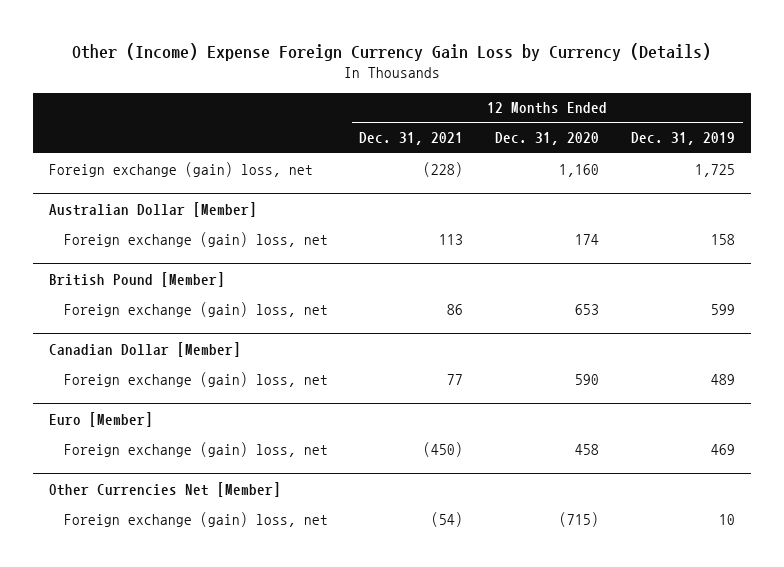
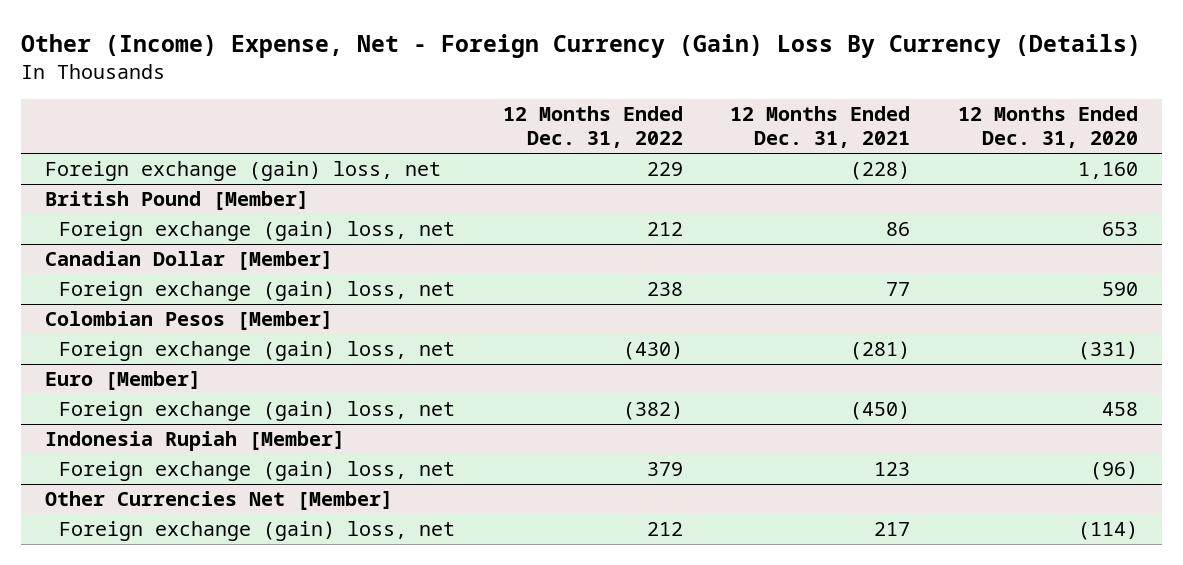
- Other (Income) Expense Foreign Currency Gain Loss by Currency (Details)
+ Other (Income) Expense, Net - Foreign Currency (Gain) Loss By Currency (Details)
- | 12 Months Ended Dec. 31, 2021 | 12 Months Ended Dec. 31, 2020 | 12 Months Ended Dec. 31, 2019
+ | 12 Months Ended Dec. 31, 2022 | 12 Months Ended Dec. 31, 2021 | 12 Months Ended Dec. 31, 2020
- Australian Dollar [Member]
- Foreign exchange (gain) loss, net | 113 | 174 | 158
+ Colombian Pesos [Member]
+ Foreign exchange (gain) loss, net | (430) | (281) | (331)
+ Indonesia Rupiah [Member]
+ Foreign exchange (gain) loss, net | 379 | 123 | (96)
@ Other Currencies Net [Member]
- Foreign exchange (gain) loss, net | (54) | (715) | 10
+ Foreign exchange (gain) loss, net | 212 | 217 | (114)

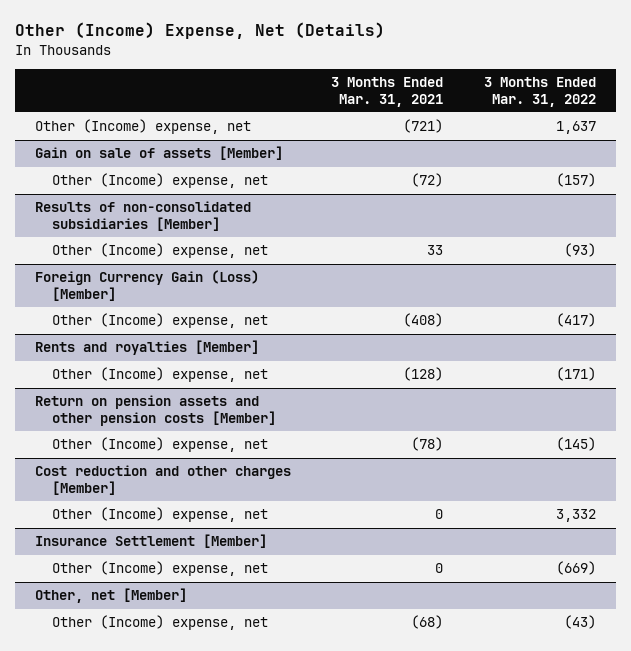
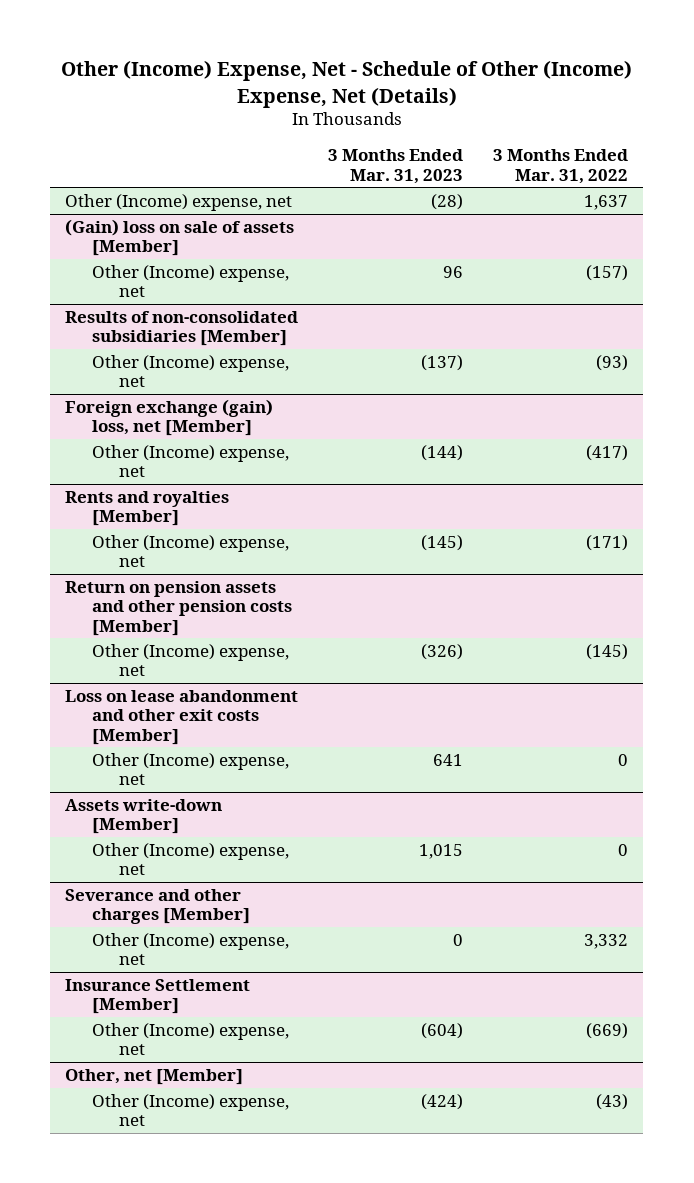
- Other (Income) Expense, Net (Details)
+ Other (Income) Expense, Net - Schedule of Other (Income) Expense, Net (Details)
- | 3 Months Ended Mar. 31, 2021 | 3 Months Ended Mar. 31, 2022
+ | 3 Months Ended Mar. 31, 2023 | 3 Months Ended Mar. 31, 2022
- Gain on sale of assets [Member]
+ (Gain) loss on sale of assets [Member]
- Foreign Currency Gain (Loss) [Member]
+ Foreign exchange (gain) loss, net [Member]
- Cost reduction and other charges [Member]
+ Loss on lease abandonment and other exit costs [Member]
+ Other (Income) expense, net | 641 | 0
+ Assets write-down [Member]
+ Other (Income) expense, net | 1,015 | 0
+ Severance and other charges [Member]

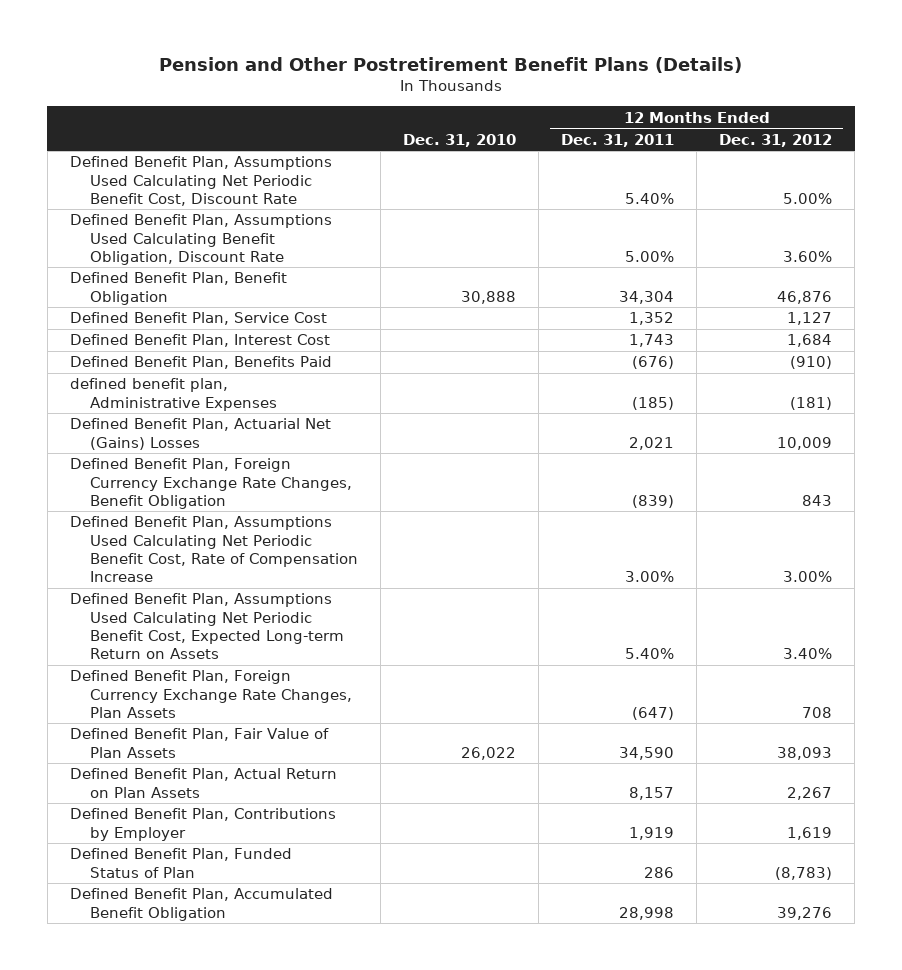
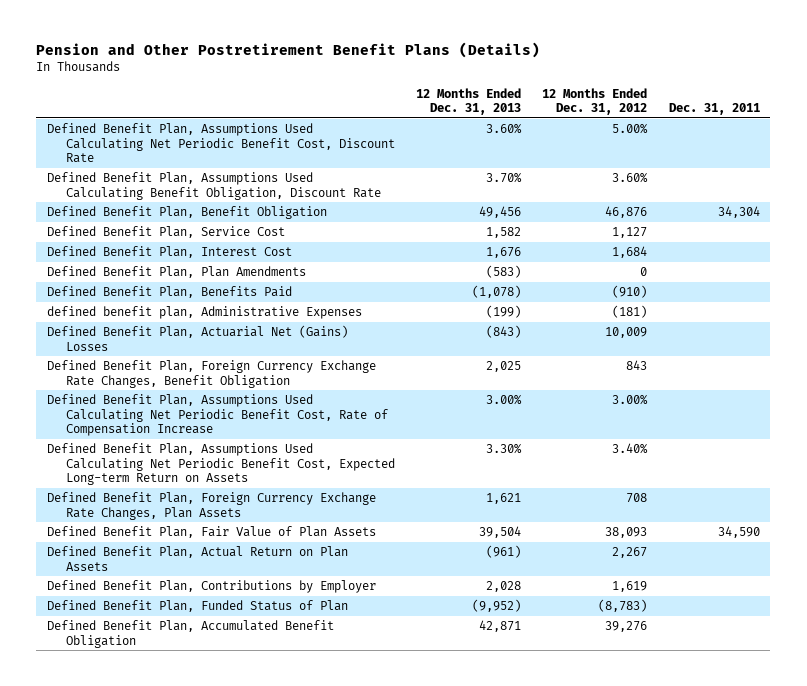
- | Dec. 31, 2010 | 12 Months Ended Dec. 31, 2011 | 12 Months Ended Dec. 31, 2012
+ | 12 Months Ended Dec. 31, 2013 | 12 Months Ended Dec. 31, 2012 | Dec. 31, 2011
+ Defined Benefit Plan, Plan Amendments | (583) | 0 |

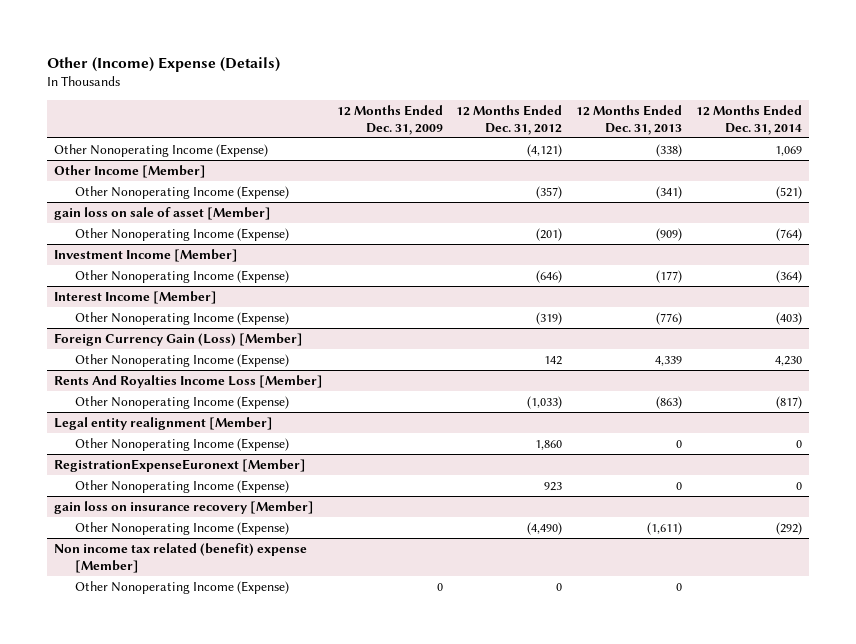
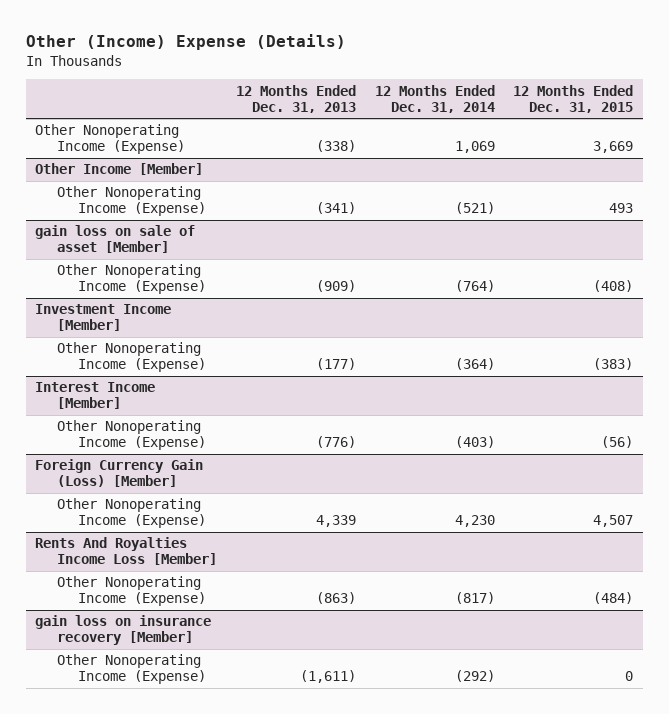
- | 12 Months Ended Dec. 31, 2009 | 12 Months Ended Dec. 31, 2012 | 12 Months Ended Dec. 31, 2013 | 12 Months Ended Dec. 31, 2014
+ | 12 Months Ended Dec. 31, 2013 | 12 Months Ended Dec. 31, 2014 | 12 Months Ended Dec. 31, 2015
- Legal entity realignment [Member]
- Other Nonoperating Income (Expense) | | 1,860 | 0 | 0
- RegistrationExpenseEuronext [Member]
- Other Nonoperating Income (Expense) | | 923 | 0 | 0
- Non income tax related (benefit) expense [Member]
- Other Nonoperating Income (Expense) | 0 | 0 | 0 |

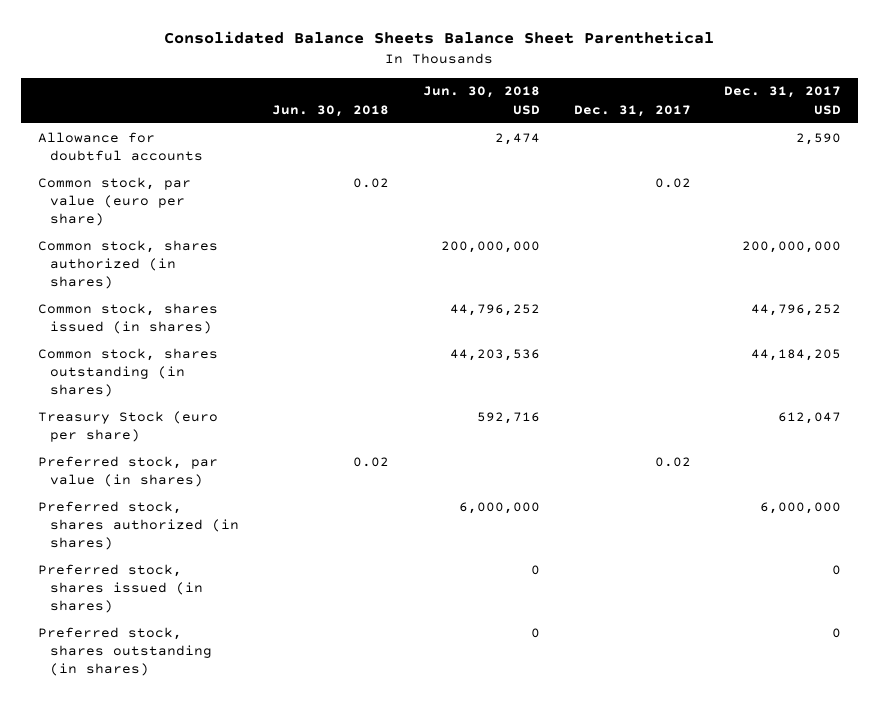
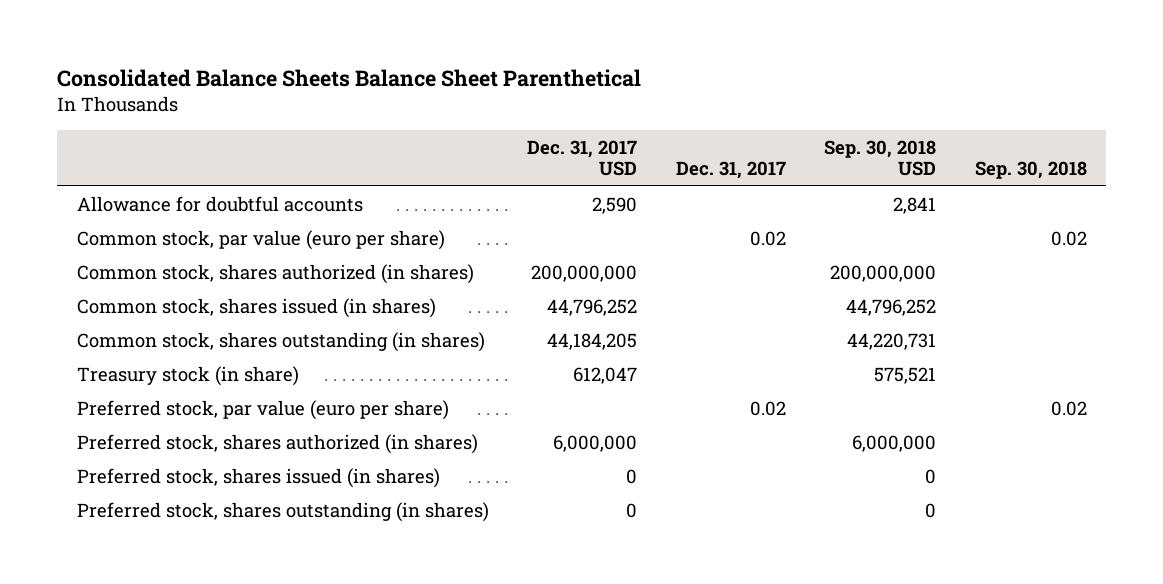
- | Jun. 30, 2018 | Jun. 30, 2018 USD | Dec. 31, 2017 | Dec. 31, 2017 USD
+ | Dec. 31, 2017 USD | Dec. 31, 2017 | Sep. 30, 2018 USD | Sep. 30, 2018
- Treasury Stock (euro per share) | | 592,716 | | 612,047
- Preferred stock, par value (in shares) | 0.02 | | 0.02 |
+ Treasury stock (in share) | 612,047 | | 575,521 |
+ Preferred stock, par value (euro per share) | | 0.02 | | 0.02

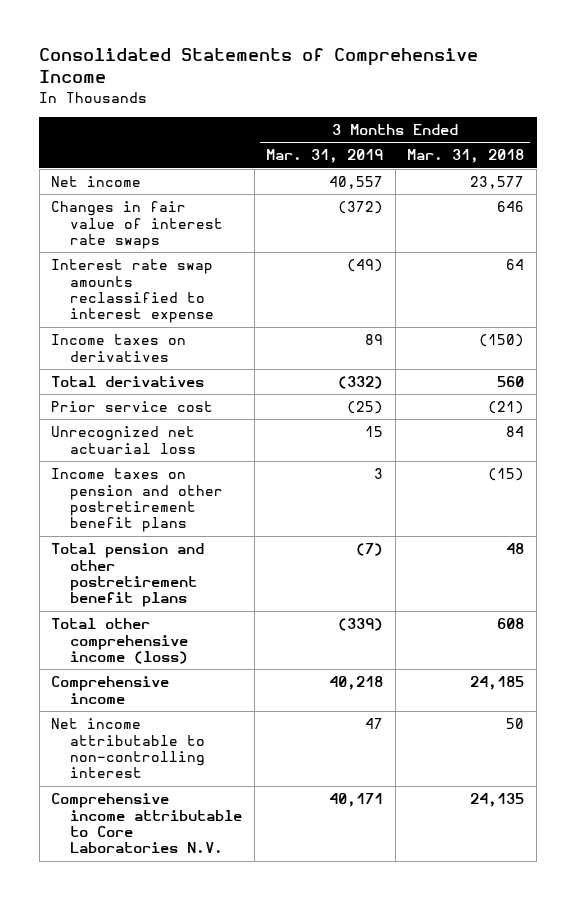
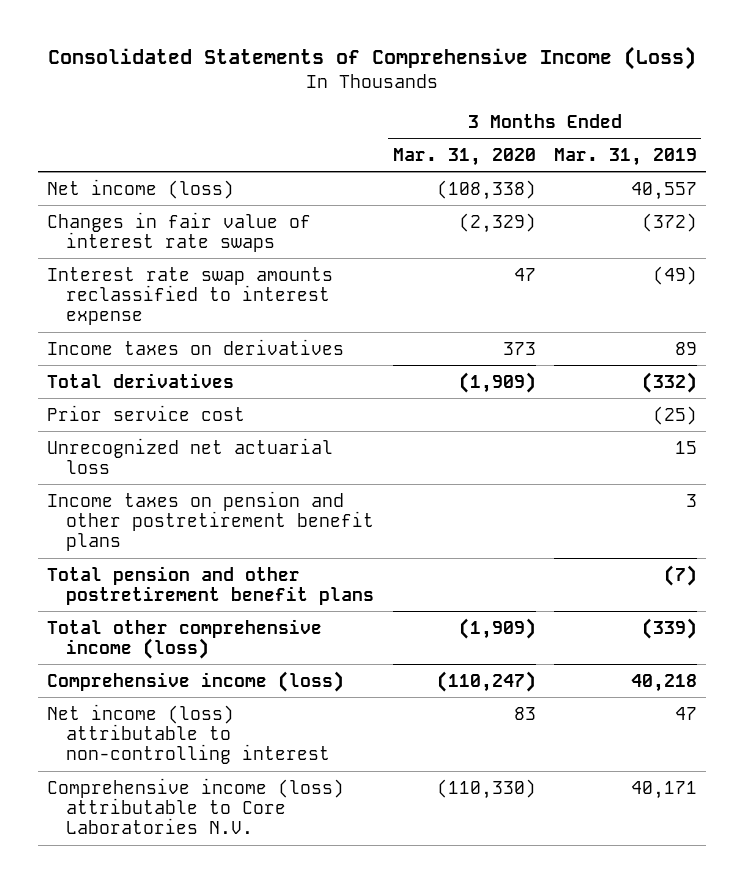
- Consolidated Statements of Comprehensive Income
+ Consolidated Statements of Comprehensive Income (Loss)
- | 3 Months Ended Mar. 31, 2019 | 3 Months Ended Mar. 31, 2018
+ | 3 Months Ended Mar. 31, 2020 | 3 Months Ended Mar. 31, 2019
- Net income | 40,557 | 23,577
+ Net income (loss) | (108,338) | 40,557
- Comprehensive income | 40,218 | 24,185
- Net income attributable to non-controlling interest | 47 | 50
- Comprehensive income attributable to Core Laboratories N.V. | 40,171 | 24,135
+ Comprehensive income (loss) | (110,247) | 40,218
+ Net income (loss) attributable to non-controlling interest | 83 | 47
+ Comprehensive income (loss) attributable to Core Laboratories N.V. | (110,330) | 40,171

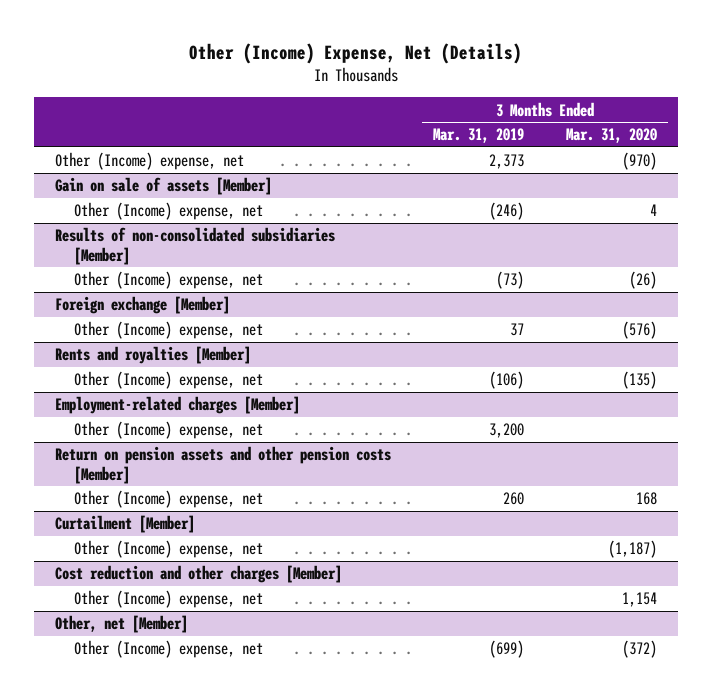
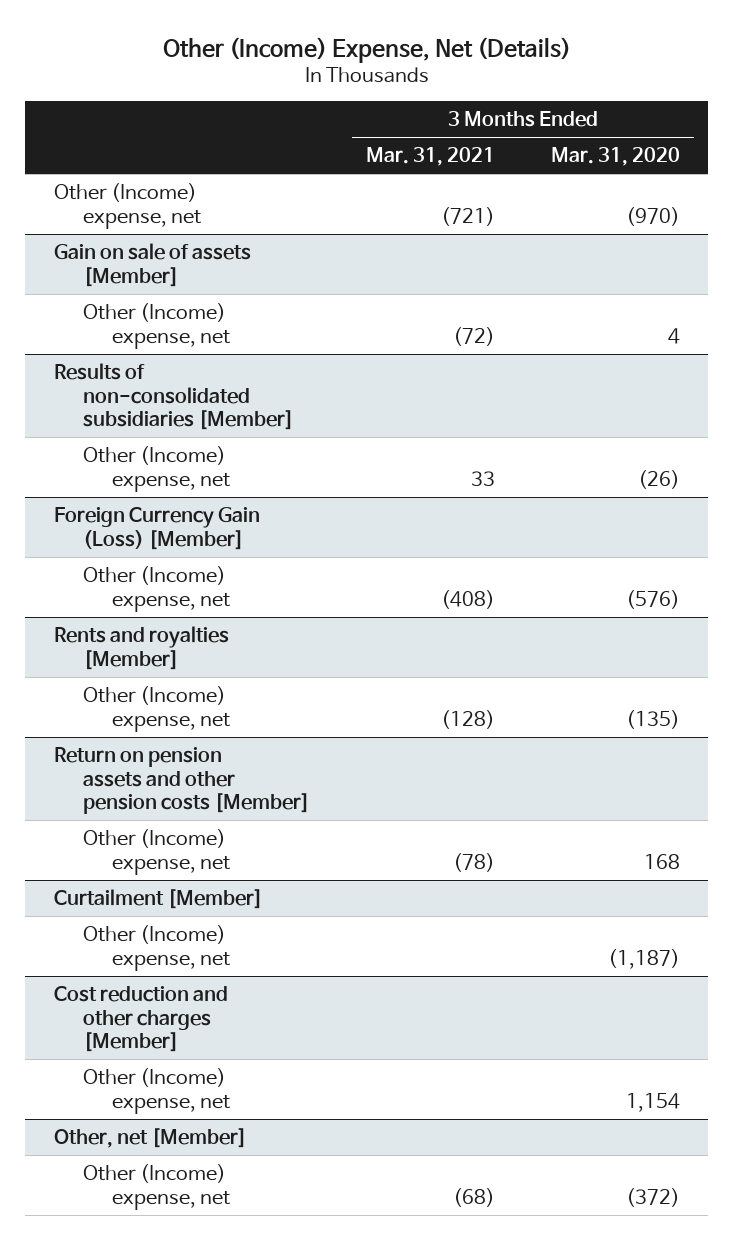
- | 3 Months Ended Mar. 31, 2019 | 3 Months Ended Mar. 31, 2020
+ | 3 Months Ended Mar. 31, 2021 | 3 Months Ended Mar. 31, 2020
- Foreign exchange [Member]
+ Foreign Currency Gain (Loss) [Member]
- Employment-related charges [Member]
- Other (Income) expense, net | 3,200 |

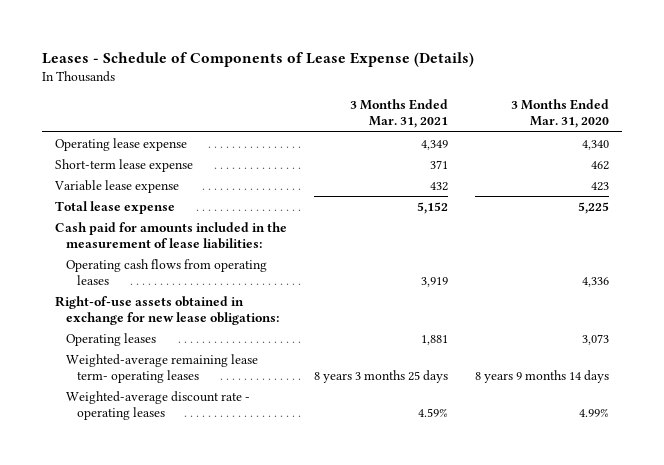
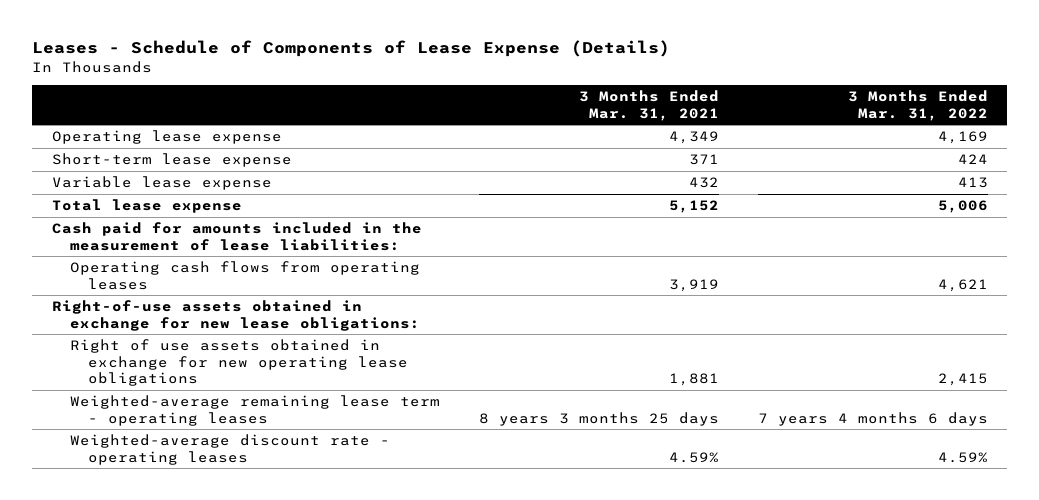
- | 3 Months Ended Mar. 31, 2021 | 3 Months Ended Mar. 31, 2020
+ | 3 Months Ended Mar. 31, 2021 | 3 Months Ended Mar. 31, 2022
- Operating leases | 1,881 | 3,073
- Weighted-average remaining lease term- operating leases | 8 years 3 months 25 days | 8 years 9 months 14 days
+ Right of use assets obtained in exchange for new operating lease obligations | 1,881 | 2,415
+ Weighted-average remaining lease term - operating leases | 8 years 3 months 25 days | 7 years 4 months 6 days

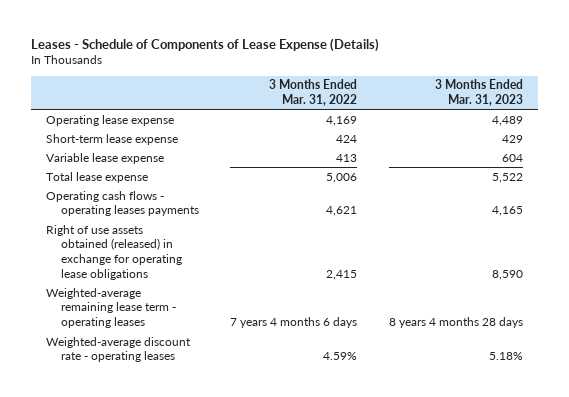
- | 3 Months Ended Mar. 31, 2021 | 3 Months Ended Mar. 31, 2022
+ | 3 Months Ended Mar. 31, 2022 | 3 Months Ended Mar. 31, 2023
- Cash paid for amounts included in the measurement of lease liabilities:
- Operating cash flows from operating leases | 3,919 | 4,621
- Right-of-use assets obtained in exchange for new lease obligations:
- Right of use assets obtained in exchange for new operating lease obligations | 1,881 | 2,415
+ Operating cash flows - operating leases payments | 4,621 | 4,165
+ Right of use assets obtained (released) in exchange for operating lease obligations | 2,415 | 8,590

